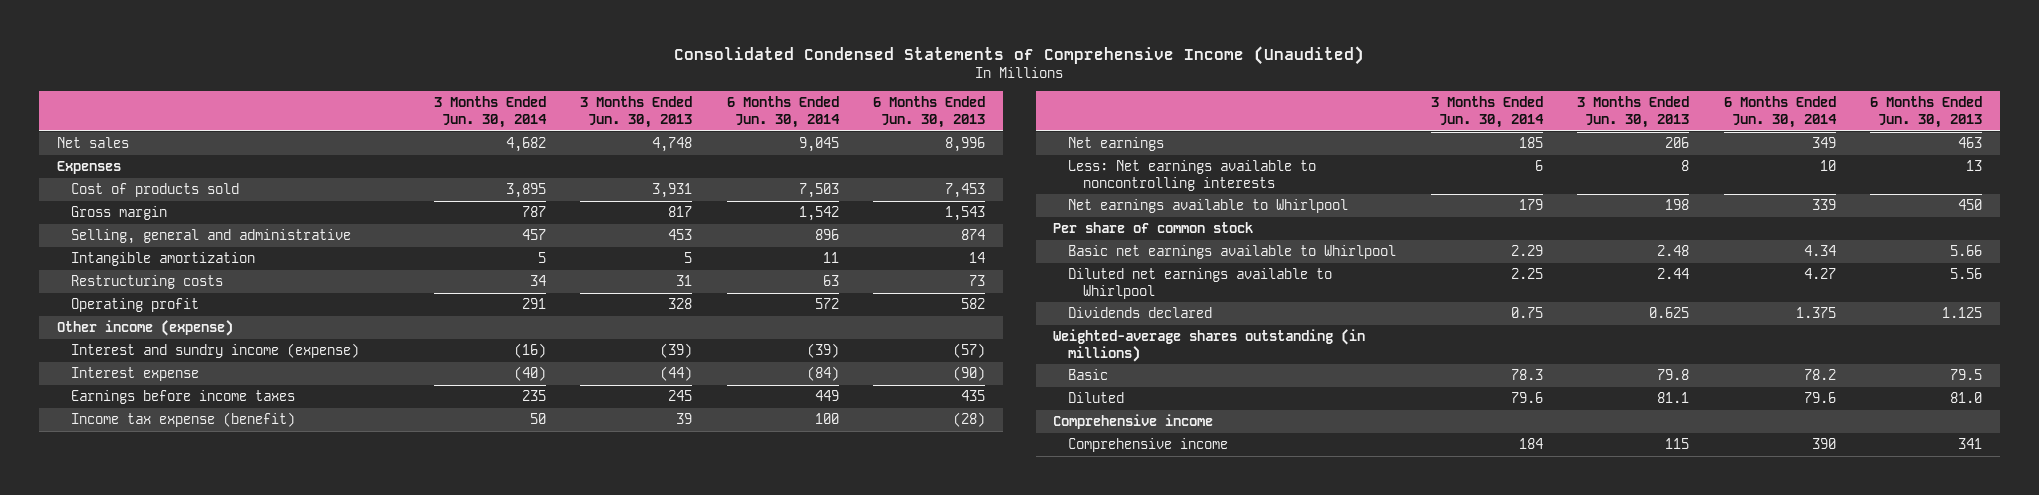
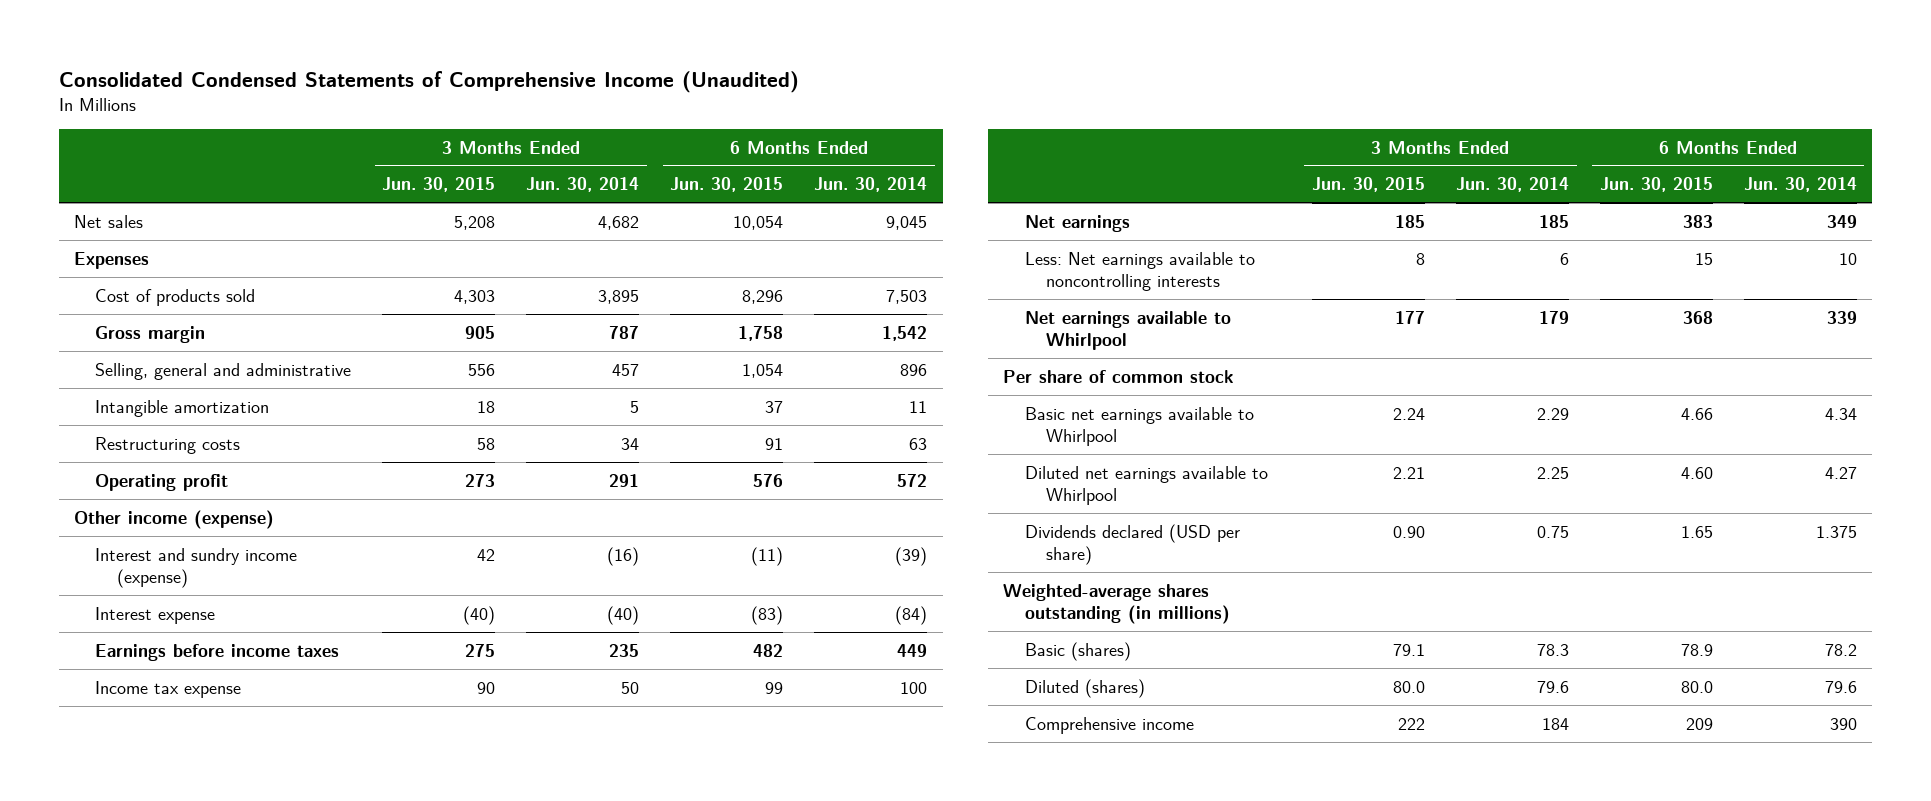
- | 3 Months Ended Jun. 30, 2014 | 3 Months Ended Jun. 30, 2013 | 6 Months Ended Jun. 30, 2014 | 6 Months Ended Jun. 30, 2013
+ | 3 Months Ended Jun. 30, 2015 | 3 Months Ended Jun. 30, 2014 | 6 Months Ended Jun. 30, 2015 | 6 Months Ended Jun. 30, 2014
- Income tax expense (benefit) | 50 | 39 | 100 | (28)
+ Income tax expense | 90 | 50 | 99 | 100
- Dividends declared | 0.75 | 0.625 | 1.375 | 1.125
+ Dividends declared (USD per share) | 0.90 | 0.75 | 1.65 | 1.375
- Basic | 78.3 | 79.8 | 78.2 | 79.5
- Diluted | 79.6 | 81.1 | 79.6 | 81.0
- Comprehensive income
+ Basic (shares) | 79.1 | 78.3 | 78.9 | 78.2
+ Diluted (shares) | 80.0 | 79.6 | 80.0 | 79.6

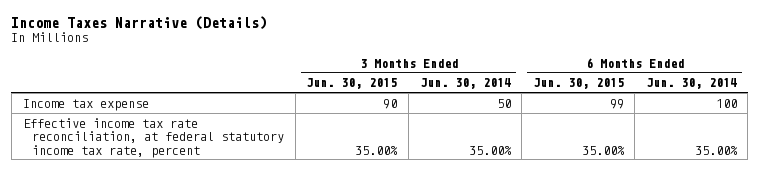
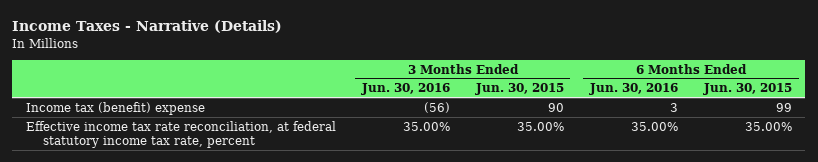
- Income Taxes Narrative (Details)
+ Income Taxes - Narrative (Details)
- | 3 Months Ended Jun. 30, 2015 | 3 Months Ended Jun. 30, 2014 | 6 Months Ended Jun. 30, 2015 | 6 Months Ended Jun. 30, 2014
+ | 3 Months Ended Jun. 30, 2016 | 3 Months Ended Jun. 30, 2015 | 6 Months Ended Jun. 30, 2016 | 6 Months Ended Jun. 30, 2015
- Income tax expense | 90 | 50 | 99 | 100
+ Income tax (benefit) expense | (56) | 90 | 3 | 99

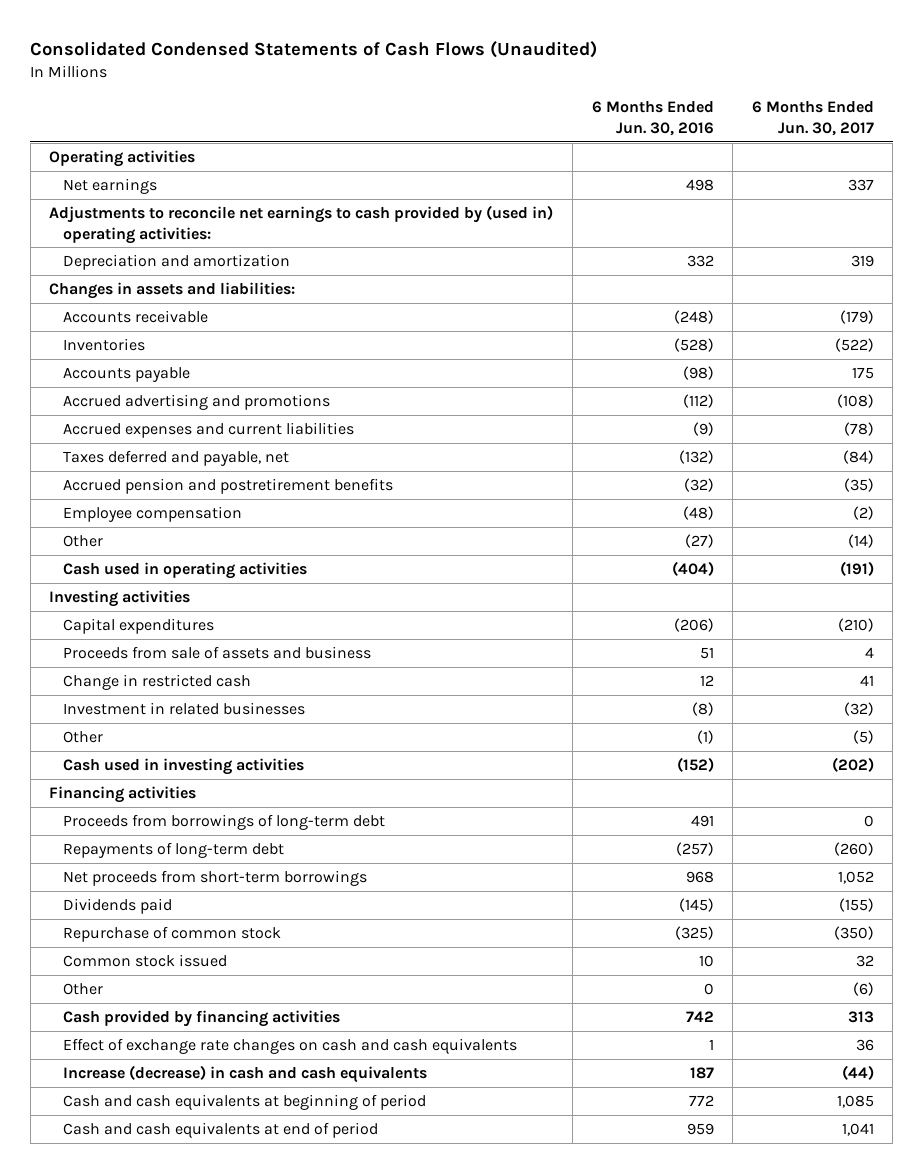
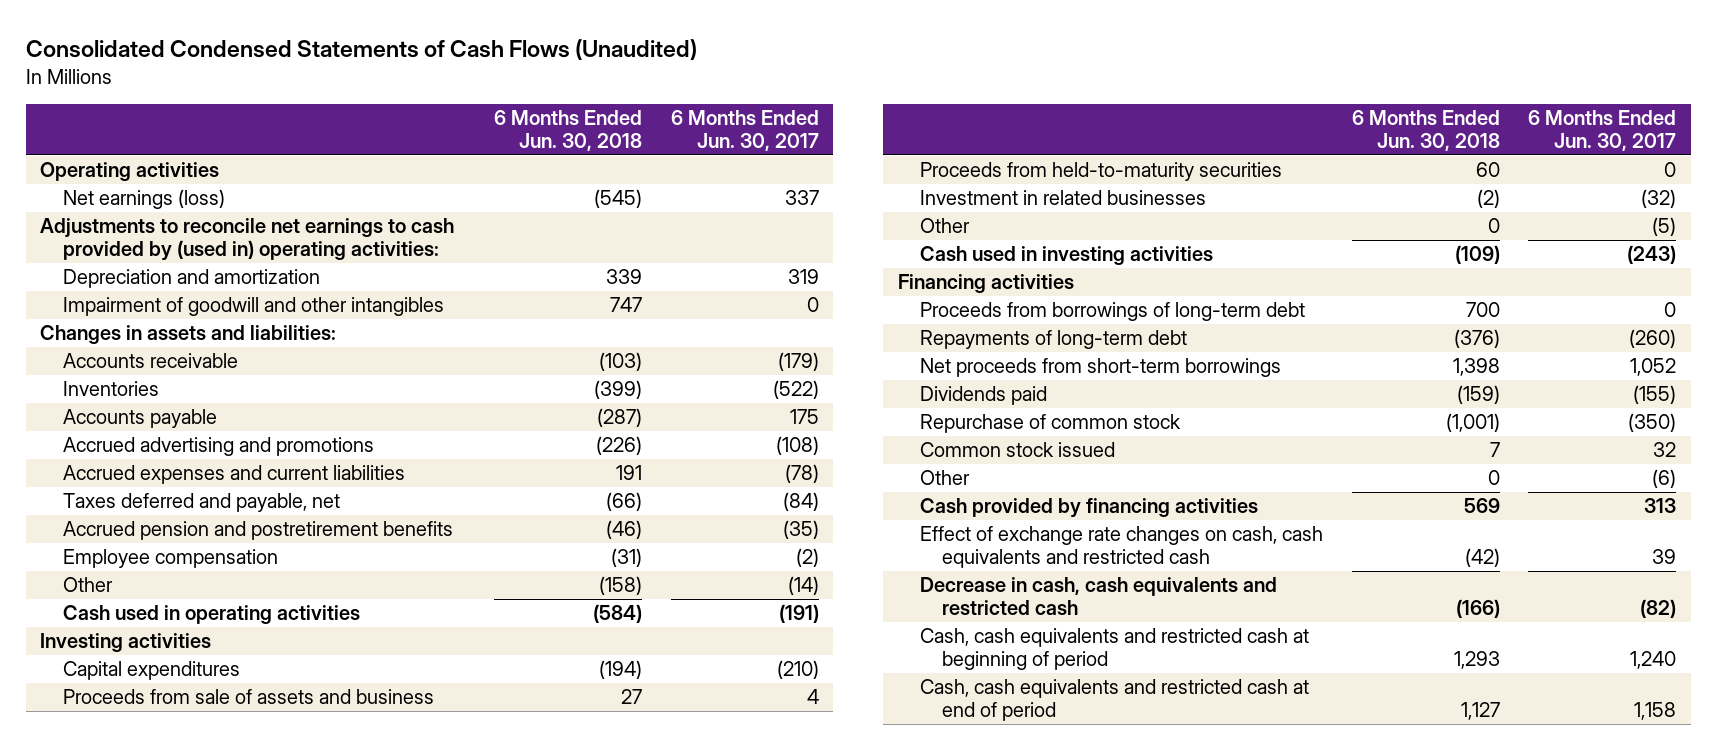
- | 6 Months Ended Jun. 30, 2016 | 6 Months Ended Jun. 30, 2017
+ | 6 Months Ended Jun. 30, 2018 | 6 Months Ended Jun. 30, 2017
- Net earnings | 498 | 337
+ Net earnings (loss) | (545) | 337
+ Impairment of goodwill and other intangibles | 747 | 0
- Change in restricted cash | 12 | 41
+ Proceeds from held-to-maturity securities | 60 | 0
- Cash used in investing activities | (152) | (202)
+ Cash used in investing activities | (109) | (243)
- Effect of exchange rate changes on cash and cash equivalents | 1 | 36
- Increase (decrease) in cash and cash equivalents | 187 | (44)
- Cash and cash equivalents at beginning of period | 772 | 1,085
- Cash and cash equivalents at end of period | 959 | 1,041
+ Effect of exchange rate changes on cash, cash equivalents and restricted cash | (42) | 39
+ Decrease in cash, cash equivalents and restricted cash | (166) | (82)
+ Cash, cash equivalents and restricted cash at beginning of period | 1,293 | 1,240
+ Cash, cash equivalents and restricted cash at end of period | 1,127 | 1,158

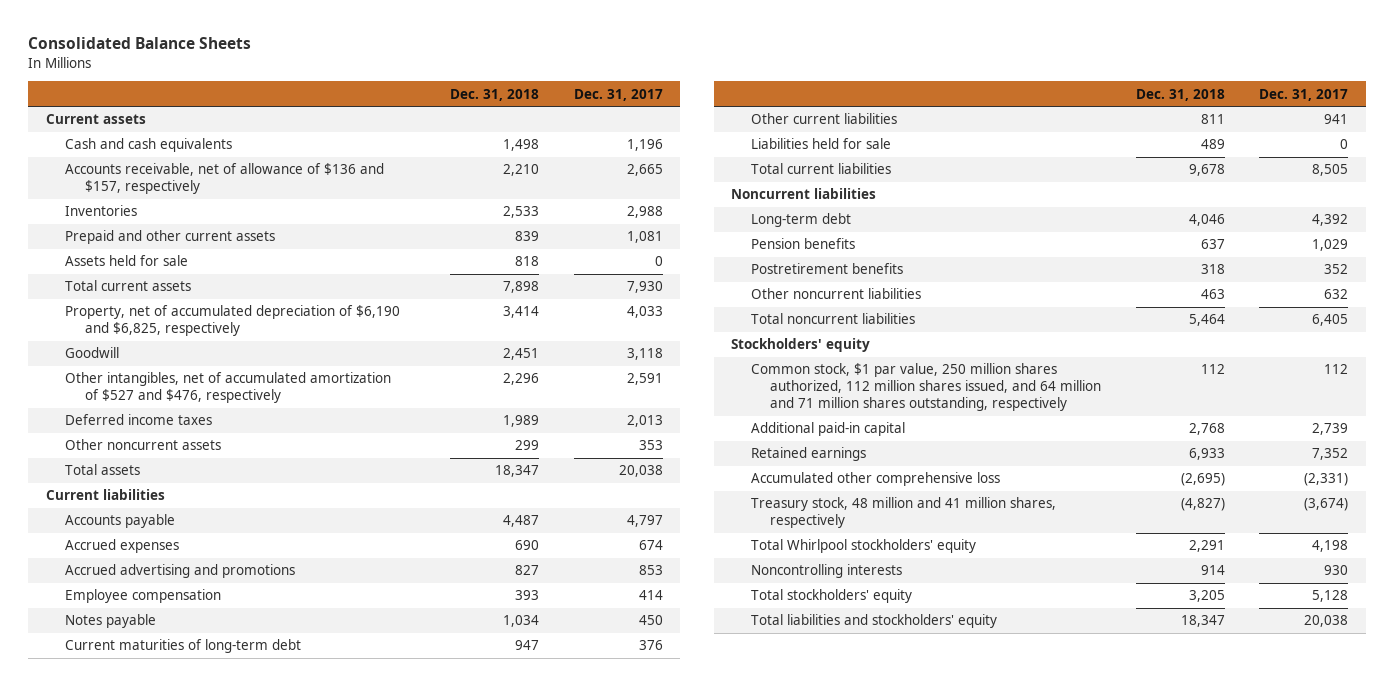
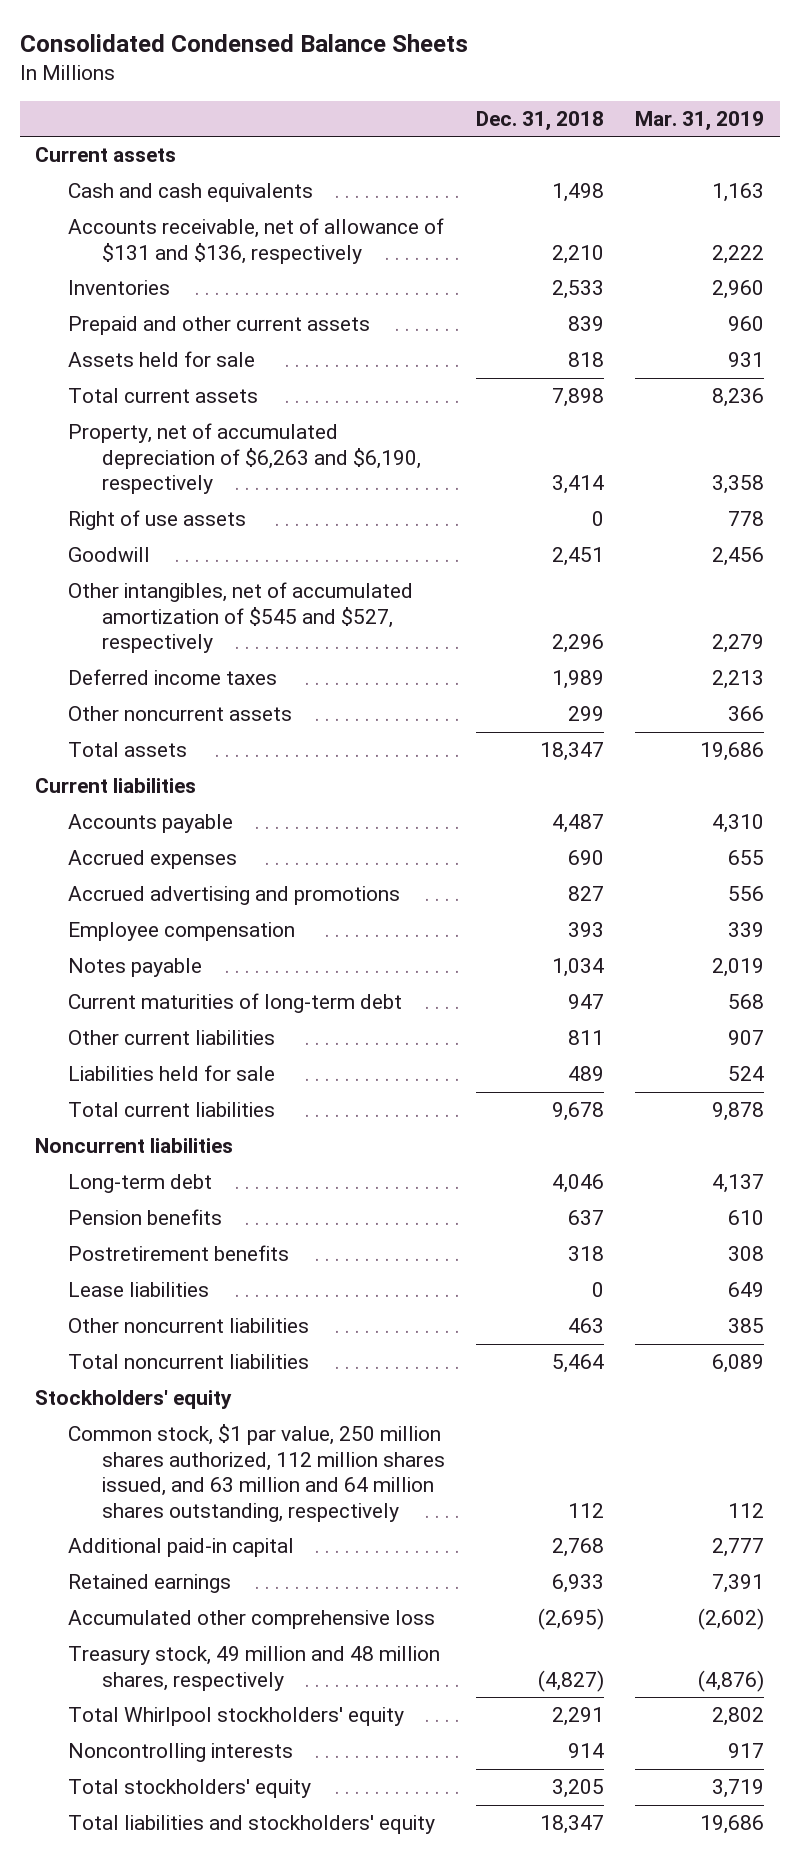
- Consolidated Balance Sheets
+ Consolidated Condensed Balance Sheets
- | Dec. 31, 2018 | Dec. 31, 2017
+ | Dec. 31, 2018 | Mar. 31, 2019
- Accounts receivable, net of allowance of $136 and $157, respectively | 2,210 | 2,665
+ Accounts receivable, net of allowance of $131 and $136, respectively | 2,210 | 2,222
- Property, net of accumulated depreciation of $6,190 and $6,825, respectively | 3,414 | 4,033
+ Property, net of accumulated depreciation of $6,263 and $6,190, respectively | 3,414 | 3,358
+ Right of use assets | 0 | 778
- Other intangibles, net of accumulated amortization of $527 and $476, respectively | 2,296 | 2,591
+ Other intangibles, net of accumulated amortization of $545 and $527, respectively | 2,296 | 2,279
+ Lease liabilities | 0 | 649
- Common stock, $1 par value, 250 million shares authorized, 112 million shares issued, and 64 million and 71 million shares outstanding, respectively | 112 | 112
+ Common stock, $1 par value, 250 million shares authorized, 112 million shares issued, and 63 million and 64 million shares outstanding, respectively | 112 | 112
- Treasury stock, 48 million and 41 million shares, respectively | (4,827) | (3,674)
+ Treasury stock, 49 million and 48 million shares, respectively | (4,827) | (4,876)

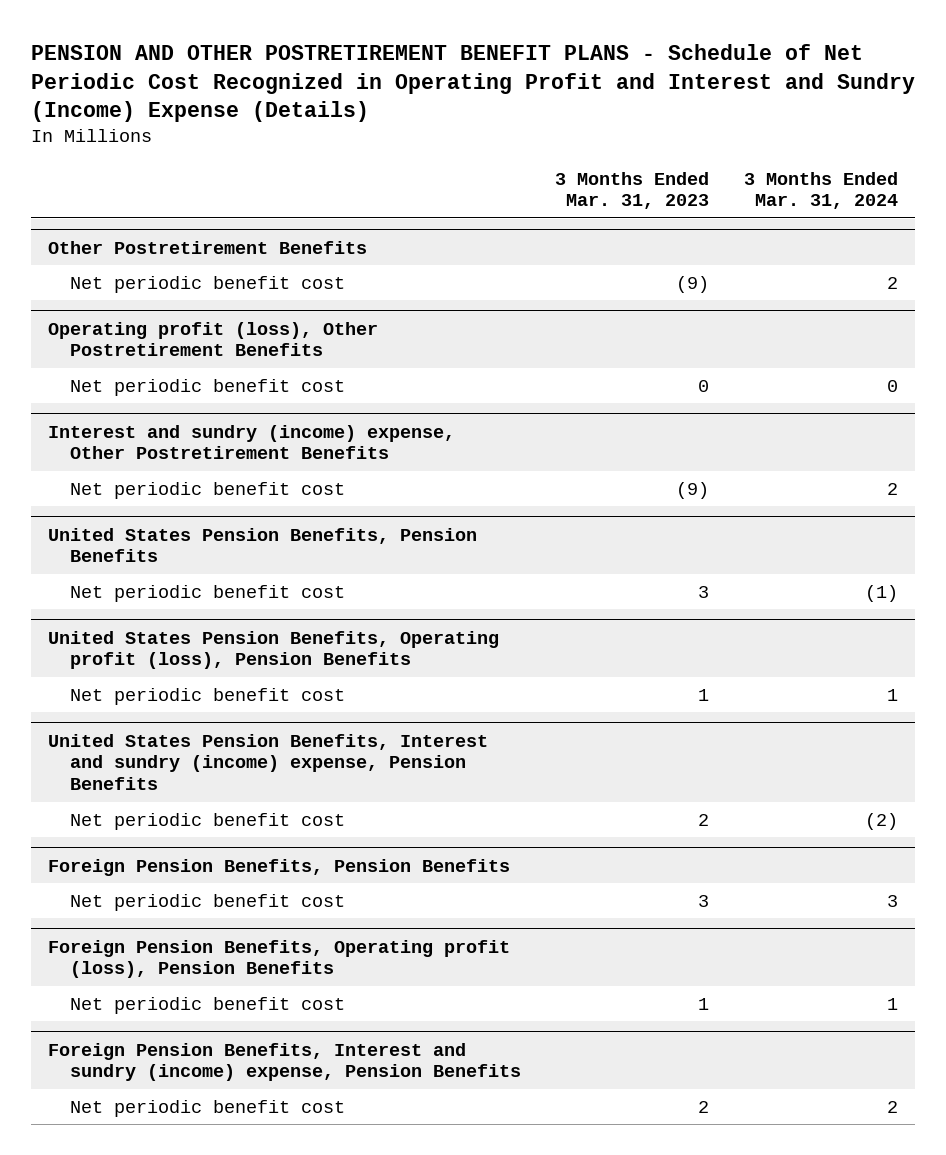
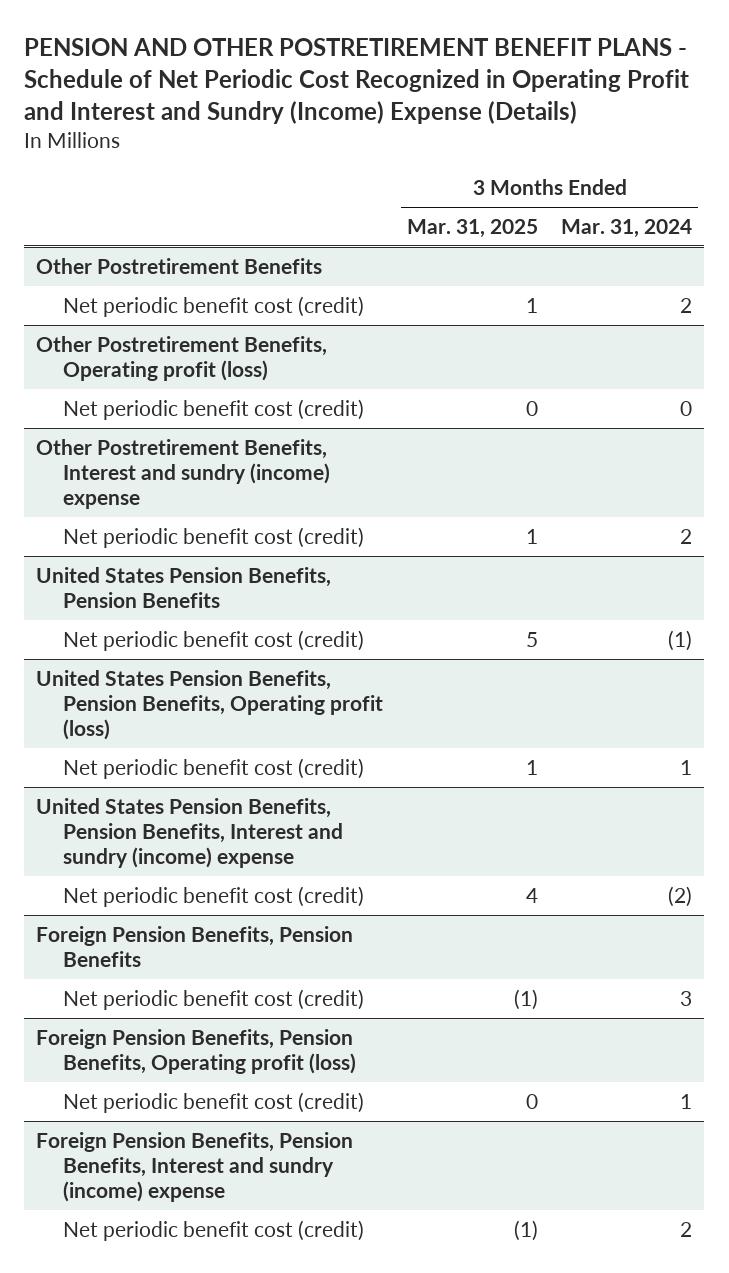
- | 3 Months Ended Mar. 31, 2023 | 3 Months Ended Mar. 31, 2024
+ | 3 Months Ended Mar. 31, 2025 | 3 Months Ended Mar. 31, 2024
@ Other Postretirement Benefits
- Net periodic benefit cost | (9) | 2
- Operating profit (loss), Other Postretirement Benefits
- Net periodic benefit cost | 0 | 0
- Interest and sundry (income) expense, Other Postretirement Benefits
- Net periodic benefit cost | (9) | 2
@ Other Postretirement Benefits
+ Net periodic benefit cost (credit) | 1 | 2
+ Other Postretirement Benefits, Operating profit (loss)
+ Net periodic benefit cost (credit) | 0 | 0
+ Other Postretirement Benefits, Interest and sundry (income) expense
+ Net periodic benefit cost (credit) | 1 | 2
@ United States Pension Benefits, Pension Benefits
- Net periodic benefit cost | 3 | (1)
- United States Pension Benefits, Operating profit (loss), Pension Benefits
- Net periodic benefit cost | 1 | 1
- United States Pension Benefits, Interest and sundry (income) expense, Pension Benefits
- Net periodic benefit cost | 2 | (2)
@ United States Pension Benefits, Pension Benefits
+ Net periodic benefit cost (credit) | 5 | (1)
+ United States Pension Benefits, Pension Benefits, Operating profit (loss)
+ Net periodic benefit cost (credit) | 1 | 1
+ United States Pension Benefits, Pension Benefits, Interest and sundry (income) expense
+ Net periodic benefit cost (credit) | 4 | (2)
@ Foreign Pension Benefits, Pension Benefits
- Net periodic benefit cost | 3 | 3
- Foreign Pension Benefits, Operating profit (loss), Pension Benefits
- Net periodic benefit cost | 1 | 1
- Foreign Pension Benefits, Interest and sundry (income) expense, Pension Benefits
- Net periodic benefit cost | 2 | 2
@ Foreign Pension Benefits, Pension Benefits
+ Net periodic benefit cost (credit) | (1) | 3
+ Foreign Pension Benefits, Pension Benefits, Operating profit (loss)
+ Net periodic benefit cost (credit) | 0 | 1
+ Foreign Pension Benefits, Pension Benefits, Interest and sundry (income) expense
+ Net periodic benefit cost (credit) | (1) | 2

